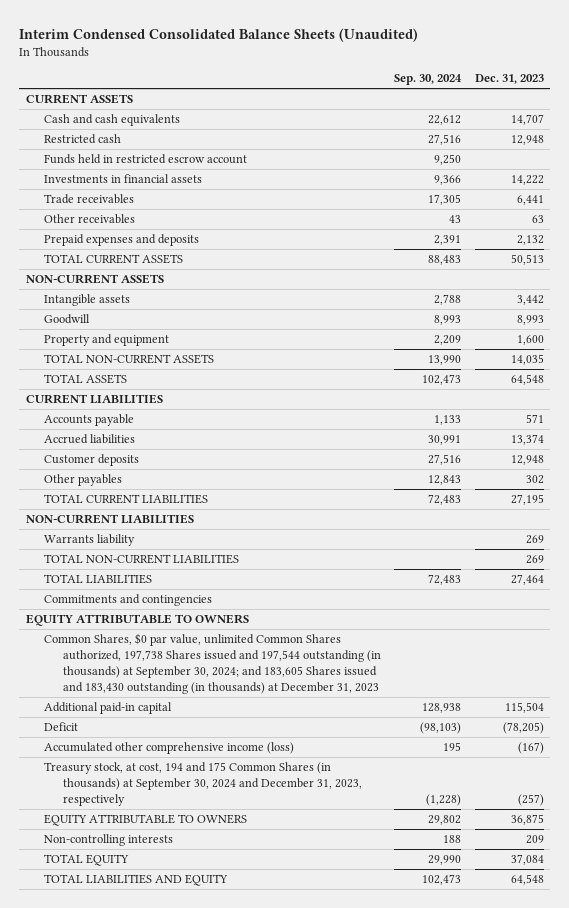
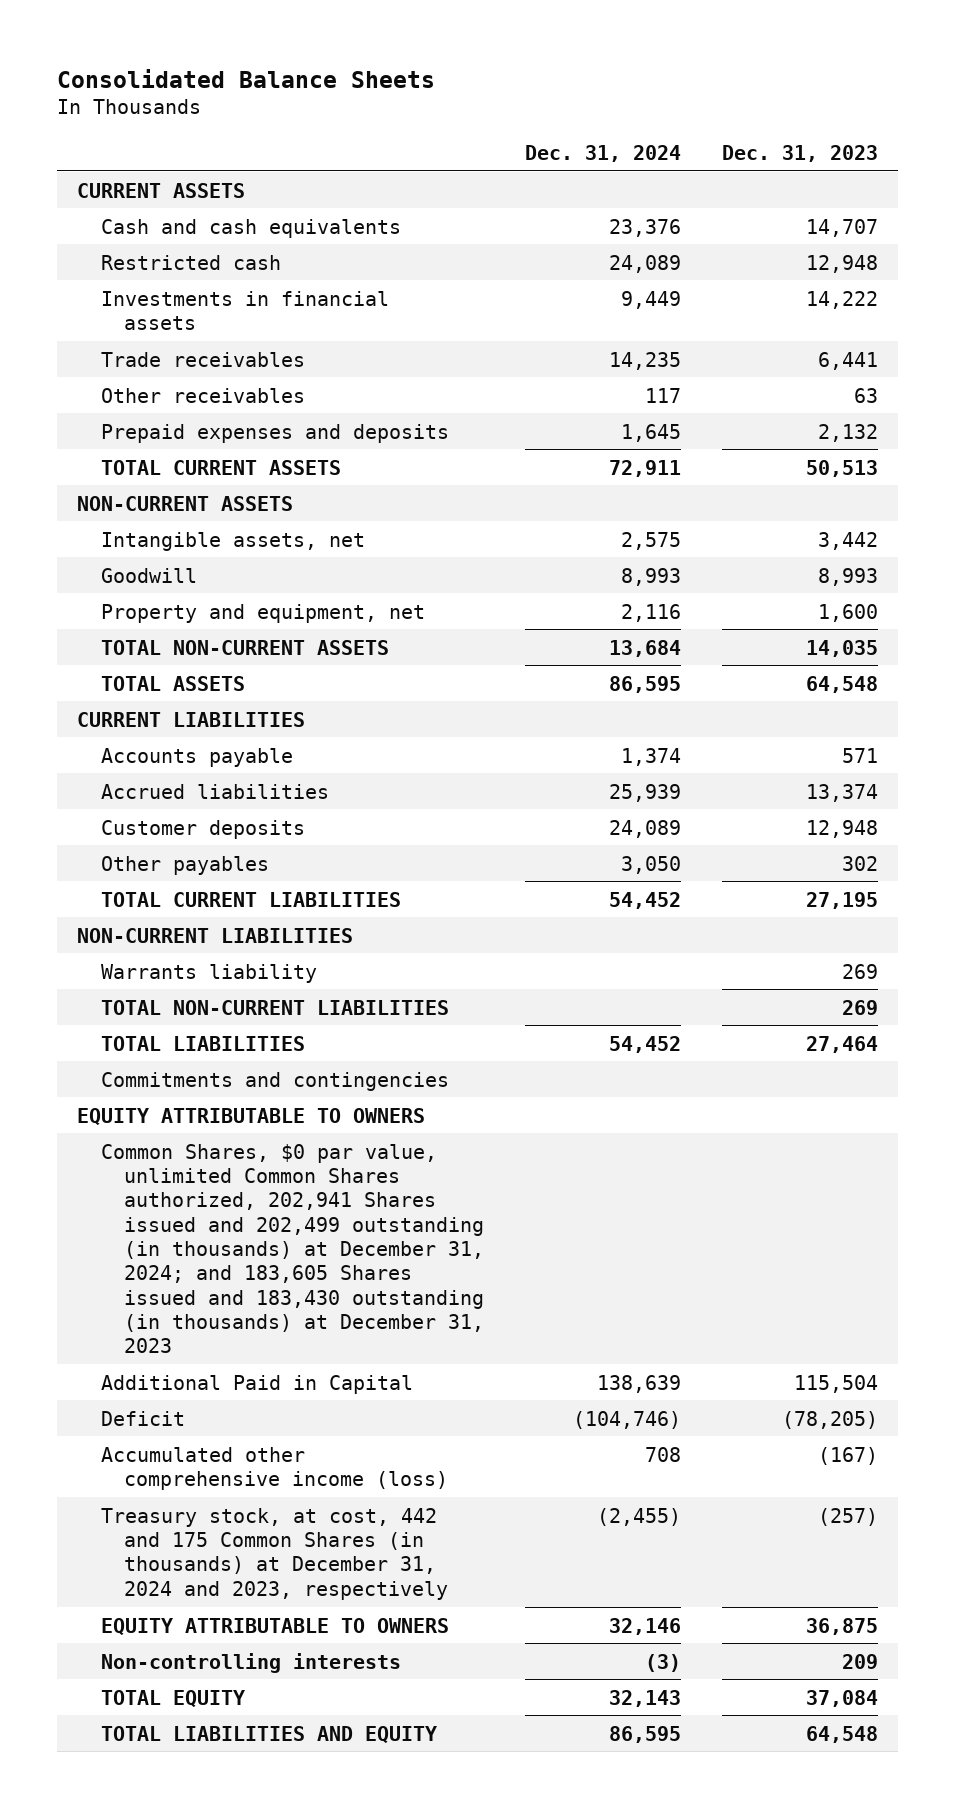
- Interim Condensed Consolidated Balance Sheets (Unaudited)
+ Consolidated Balance Sheets
- | Sep. 30, 2024 | Dec. 31, 2023
+ | Dec. 31, 2024 | Dec. 31, 2023
- Funds held in restricted escrow account | 9,250 |
- Intangible assets | 2,788 | 3,442
+ Intangible assets, net | 2,575 | 3,442
- Property and equipment | 2,209 | 1,600
+ Property and equipment, net | 2,116 | 1,600
- Common Shares, $0 par value, unlimited Common Shares authorized, 197,738 Shares issued and 197,544 outstanding (in thousands) at September 30, 2024; and 183,605 Shares issued and 183,430 outstanding (in thousands) at December 31, 2023
- Additional paid-in capital | 128,938 | 115,504
+ Common Shares, $0 par value, unlimited Common Shares authorized, 202,941 Shares issued and 202,499 outstanding (in thousands) at December 31, 2024; and 183,605 Shares issued and 183,430 outstanding (in thousands) at December 31, 2023
+ Additional Paid in Capital | 138,639 | 115,504
- Treasury stock, at cost, 194 and 175 Common Shares (in thousands) at September 30, 2024 and December 31, 2023, respectively | (1,228) | (257)
+ Treasury stock, at cost, 442 and 175 Common Shares (in thousands) at December 31, 2024 and 2023, respectively | (2,455) | (257)

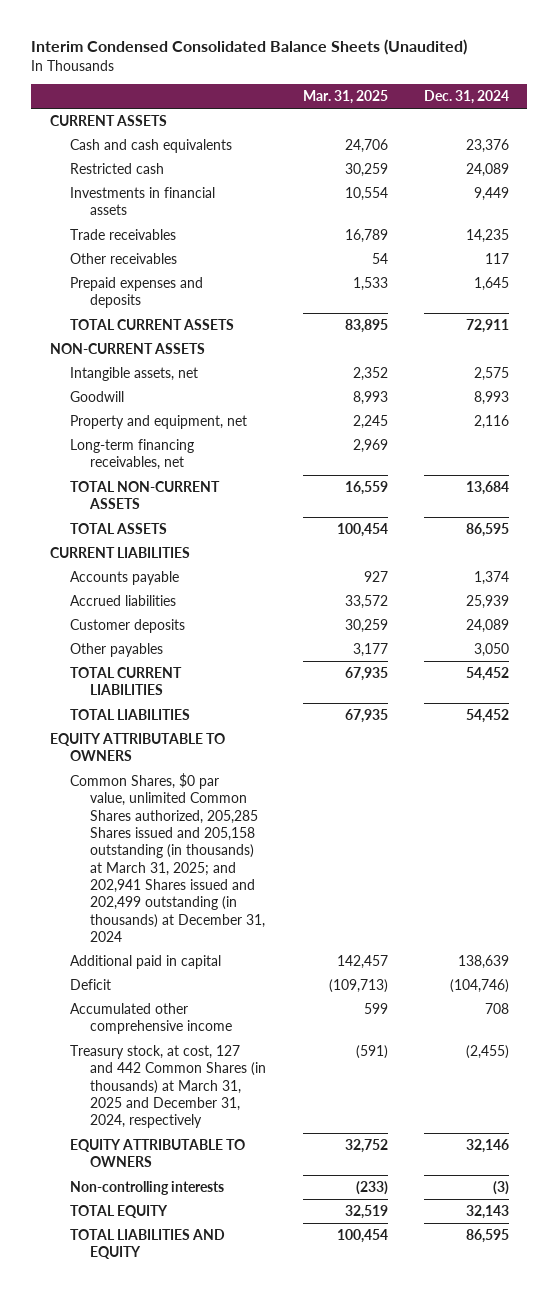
- Consolidated Balance Sheets
+ Interim Condensed Consolidated Balance Sheets (Unaudited)
- | Dec. 31, 2024 | Dec. 31, 2023
+ | Mar. 31, 2025 | Dec. 31, 2024
+ Long-term financing receivables, net | 2,969 |
- NON-CURRENT LIABILITIES
- Warrants liability | | 269
- TOTAL NON-CURRENT LIABILITIES | | 269
- Commitments and contingencies
- Common Shares, $0 par value, unlimited Common Shares authorized, 202,941 Shares issued and 202,499 outstanding (in thousands) at December 31, 2024; and 183,605 Shares issued and 183,430 outstanding (in thousands) at December 31, 2023
- Additional Paid in Capital | 138,639 | 115,504
+ Common Shares, $0 par value, unlimited Common Shares authorized, 205,285 Shares issued and 205,158 outstanding (in thousands) at March 31, 2025; and 202,941 Shares issued and 202,499 outstanding (in thousands) at December 31, 2024
+ Additional paid in capital | 142,457 | 138,639
- Accumulated other comprehensive income (loss) | 708 | (167)
- Treasury stock, at cost, 442 and 175 Common Shares (in thousands) at December 31, 2024 and 2023, respectively | (2,455) | (257)
+ Accumulated other comprehensive income | 599 | 708
+ Treasury stock, at cost, 127 and 442 Common Shares (in thousands) at March 31, 2025 and December 31, 2024, respectively | (591) | (2,455)

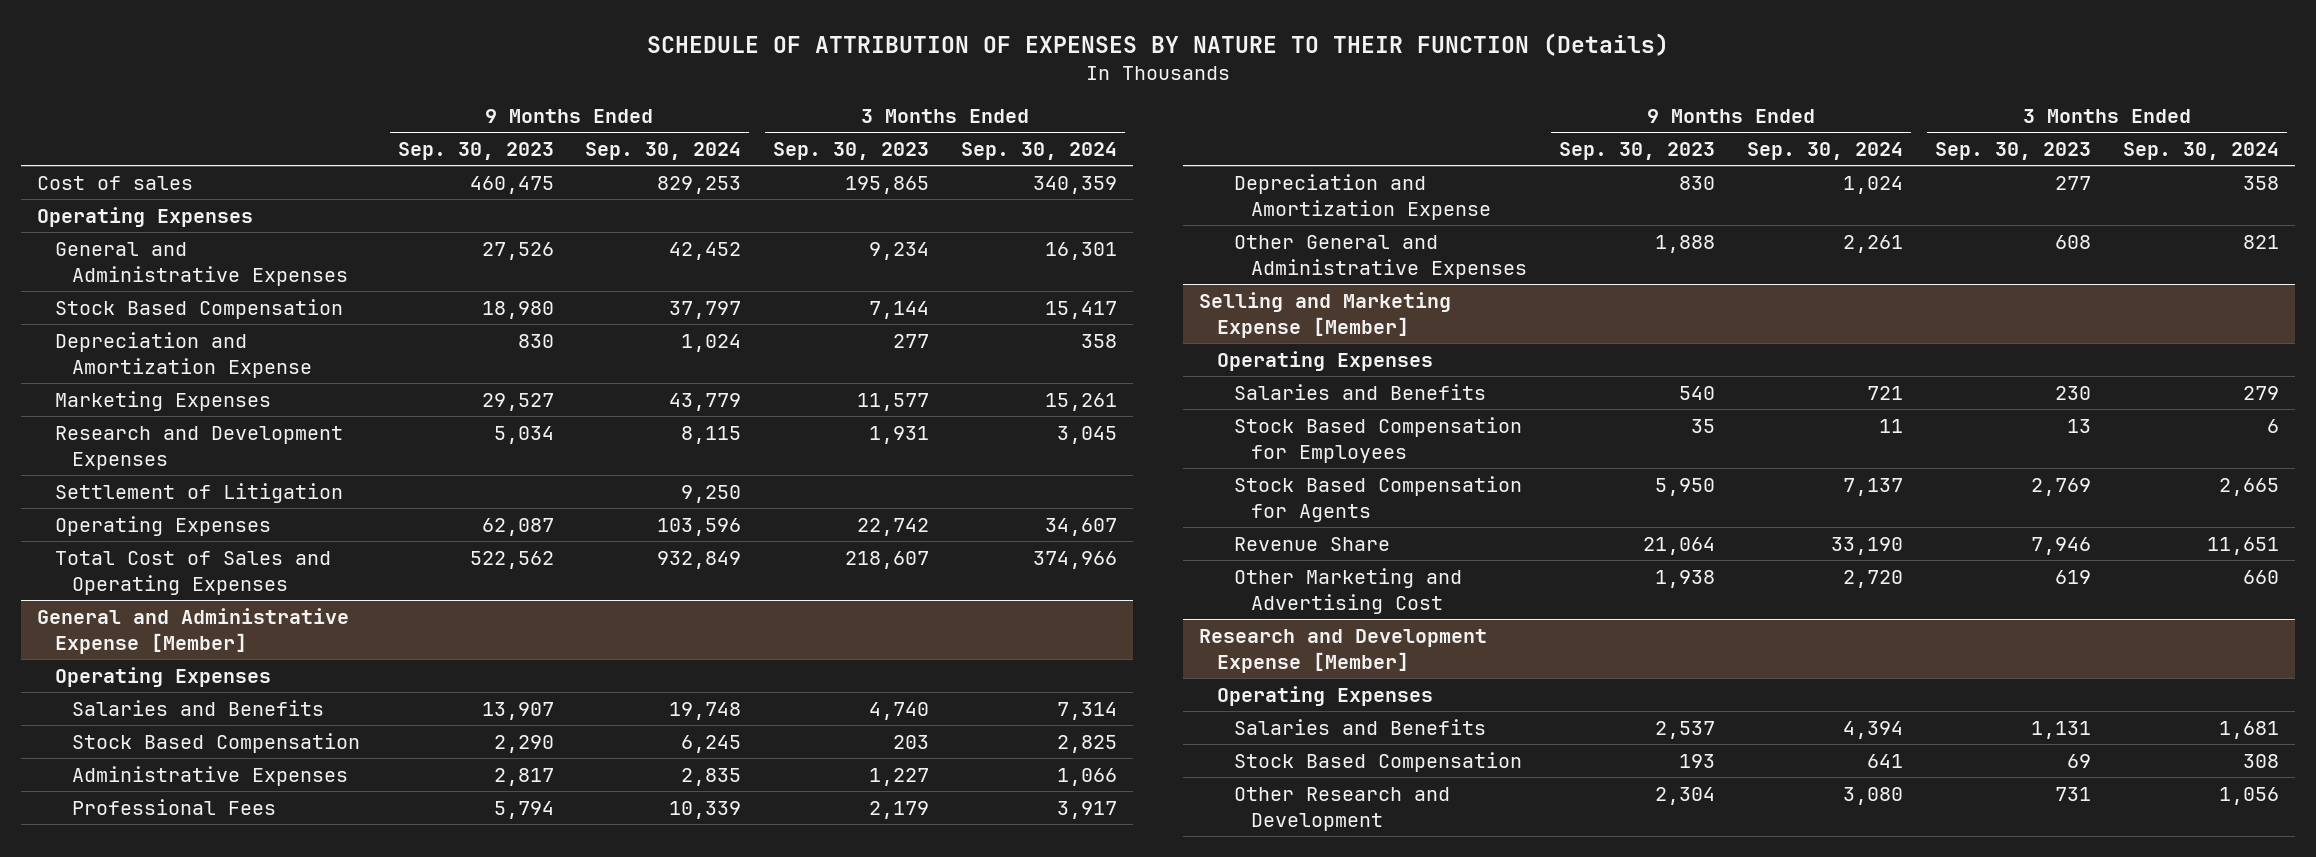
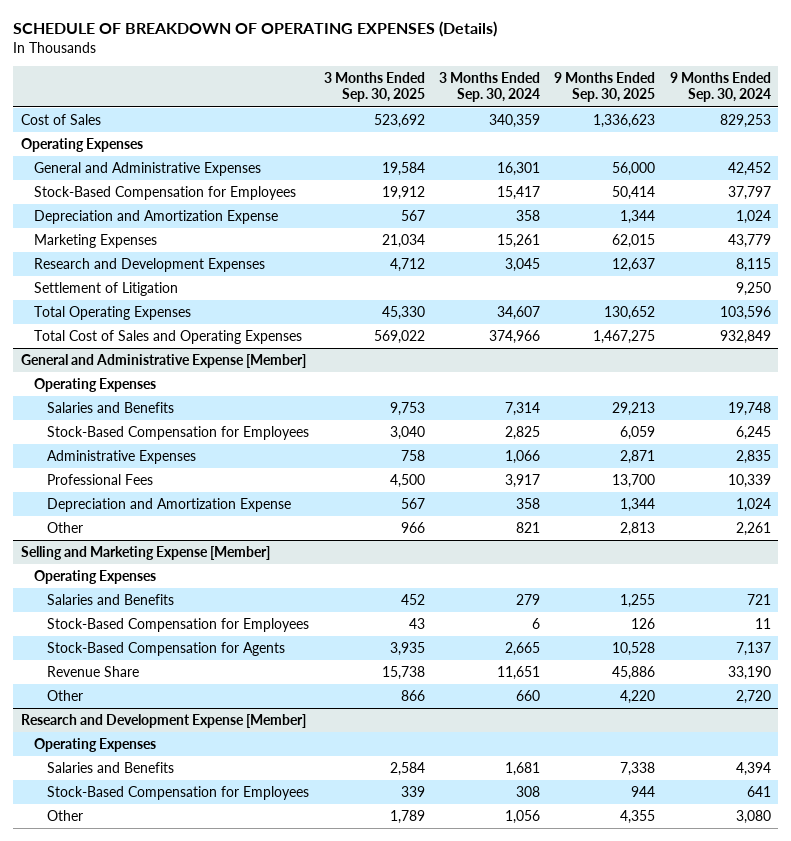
- SCHEDULE OF ATTRIBUTION OF EXPENSES BY NATURE TO THEIR FUNCTION (Details)
+ SCHEDULE OF BREAKDOWN OF OPERATING EXPENSES (Details)
- | 9 Months Ended Sep. 30, 2023 | 9 Months Ended Sep. 30, 2024 | 3 Months Ended Sep. 30, 2023 | 3 Months Ended Sep. 30, 2024
+ | 3 Months Ended Sep. 30, 2025 | 3 Months Ended Sep. 30, 2024 | 9 Months Ended Sep. 30, 2025 | 9 Months Ended Sep. 30, 2024
- Cost of sales | 460,475 | 829,253 | 195,865 | 340,359
+ Cost of Sales | 523,692 | 340,359 | 1,336,623 | 829,253
- Stock Based Compensation | 18,980 | 37,797 | 7,144 | 15,417
+ Stock-Based Compensation for Employees | 19,912 | 15,417 | 50,414 | 37,797
- Operating Expenses | 62,087 | 103,596 | 22,742 | 34,607
+ Total Operating Expenses | 45,330 | 34,607 | 130,652 | 103,596
@ General and Administrative Expense [Member]
- Stock Based Compensation | 2,290 | 6,245 | 203 | 2,825
+ Stock-Based Compensation for Employees | 3,040 | 2,825 | 6,059 | 6,245
- Other General and Administrative Expenses | 1,888 | 2,261 | 608 | 821
+ Other | 966 | 821 | 2,813 | 2,261
@ Selling and Marketing Expense [Member]
- Stock Based Compensation for Employees | 35 | 11 | 13 | 6
- Stock Based Compensation for Agents | 5,950 | 7,137 | 2,769 | 2,665
+ Stock-Based Compensation for Employees | 43 | 6 | 126 | 11
+ Stock-Based Compensation for Agents | 3,935 | 2,665 | 10,528 | 7,137
- Other Marketing and Advertising Cost | 1,938 | 2,720 | 619 | 660
+ Other | 866 | 660 | 4,220 | 2,720
@ Research and Development Expense [Member]
- Stock Based Compensation | 193 | 641 | 69 | 308
- Other Research and Development | 2,304 | 3,080 | 731 | 1,056
+ Stock-Based Compensation for Employees | 339 | 308 | 944 | 641
+ Other | 1,789 | 1,056 | 4,355 | 3,080

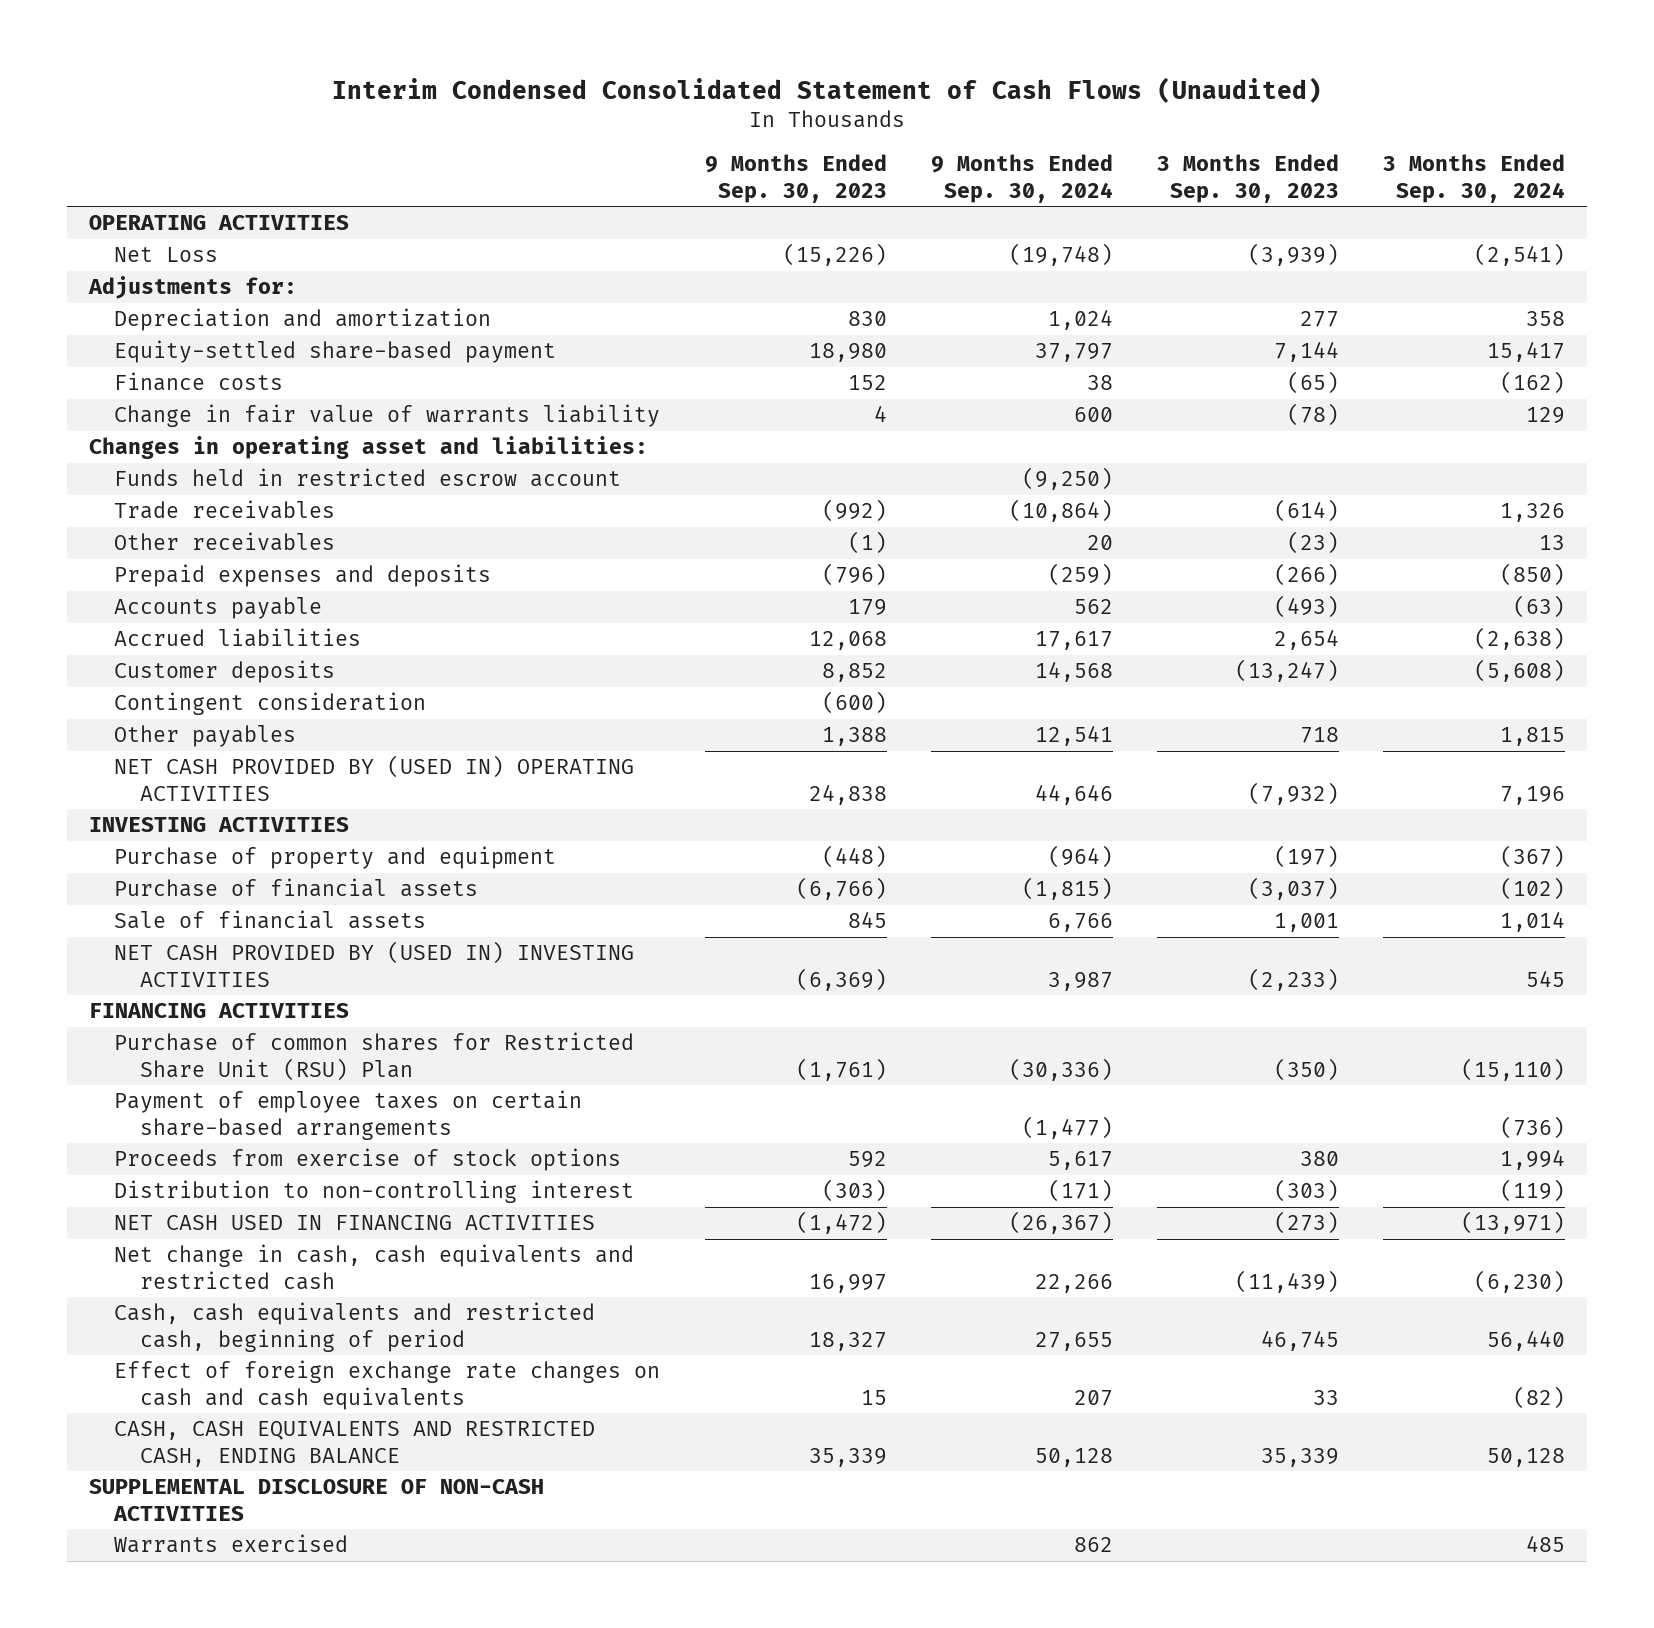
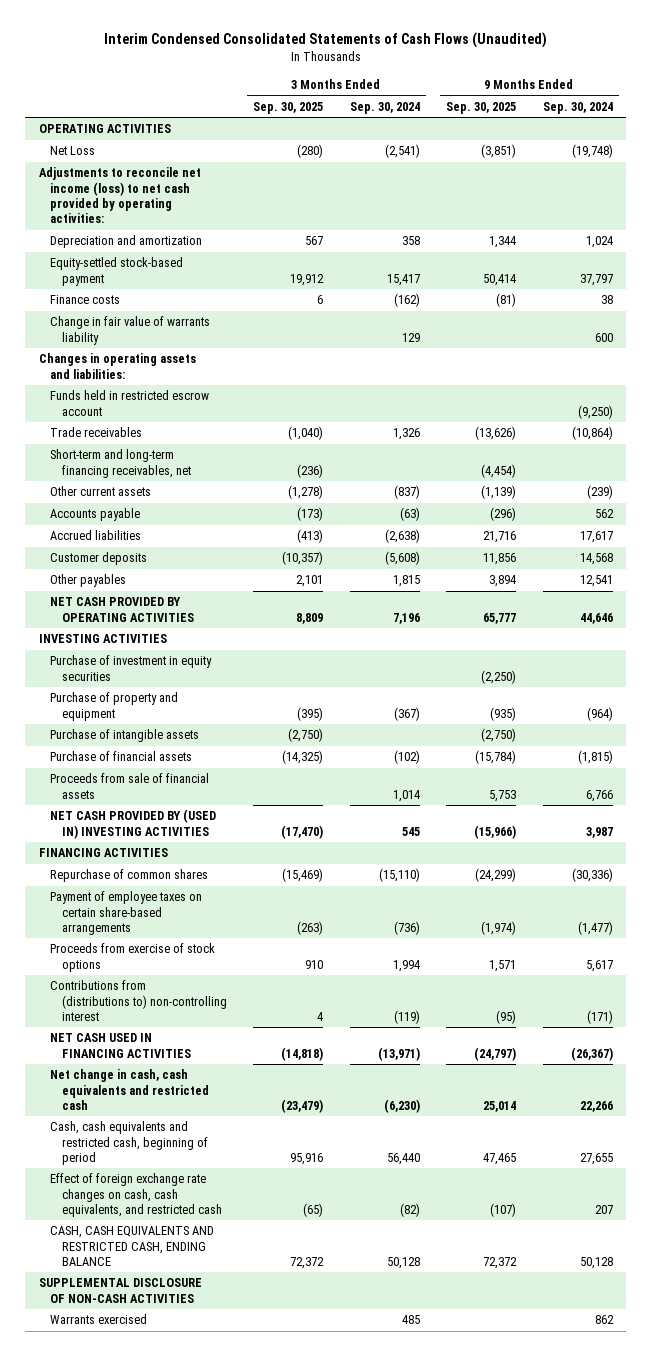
- Interim Condensed Consolidated Statement of Cash Flows (Unaudited)
+ Interim Condensed Consolidated Statements of Cash Flows (Unaudited)
- | 9 Months Ended Sep. 30, 2023 | 9 Months Ended Sep. 30, 2024 | 3 Months Ended Sep. 30, 2023 | 3 Months Ended Sep. 30, 2024
+ | 3 Months Ended Sep. 30, 2025 | 3 Months Ended Sep. 30, 2024 | 9 Months Ended Sep. 30, 2025 | 9 Months Ended Sep. 30, 2024
- Adjustments for:
+ Adjustments to reconcile net income (loss) to net cash provided by operating activities:
- Equity-settled share-based payment | 18,980 | 37,797 | 7,144 | 15,417
+ Equity-settled stock-based payment | 19,912 | 15,417 | 50,414 | 37,797
- Changes in operating asset and liabilities:
+ Changes in operating assets and liabilities:
- Other receivables | (1) | 20 | (23) | 13
- Prepaid expenses and deposits | (796) | (259) | (266) | (850)
+ Short-term and long-term financing receivables, net | (236) | | (4,454) |
+ Other current assets | (1,278) | (837) | (1,139) | (239)
- Contingent consideration | (600) | | |
- NET CASH PROVIDED BY (USED IN) OPERATING ACTIVITIES | 24,838 | 44,646 | (7,932) | 7,196
+ NET CASH PROVIDED BY OPERATING ACTIVITIES | 8,809 | 7,196 | 65,777 | 44,646
+ Purchase of investment in equity securities | | | (2,250) |
+ Purchase of intangible assets | (2,750) | | (2,750) |
- Sale of financial assets | 845 | 6,766 | 1,001 | 1,014
+ Proceeds from sale of financial assets | | 1,014 | 5,753 | 6,766
- Purchase of common shares for Restricted Share Unit (RSU) Plan | (1,761) | (30,336) | (350) | (15,110)
+ Repurchase of common shares | (15,469) | (15,110) | (24,299) | (30,336)
- Distribution to non-controlling interest | (303) | (171) | (303) | (119)
+ Contributions from (distributions to) non-controlling interest | 4 | (119) | (95) | (171)
- Effect of foreign exchange rate changes on cash and cash equivalents | 15 | 207 | 33 | (82)
+ Effect of foreign exchange rate changes on cash, cash equivalents, and restricted cash | (65) | (82) | (107) | 207

